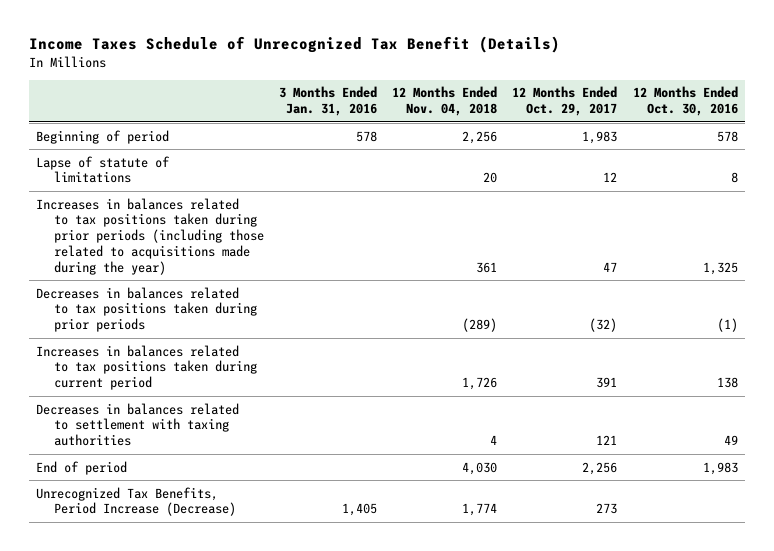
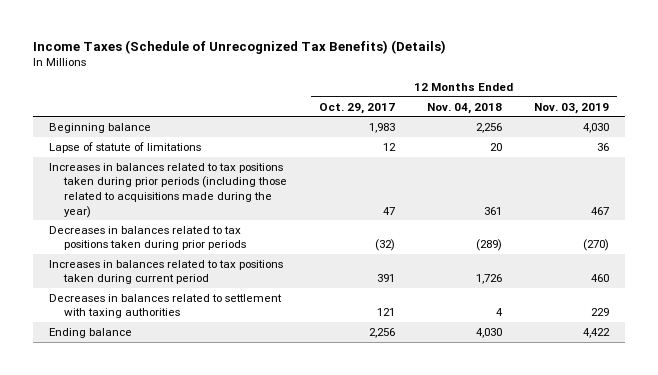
- Income Taxes Schedule of Unrecognized Tax Benefit (Details)
+ Income Taxes (Schedule of Unrecognized Tax Benefits) (Details)
- | 3 Months Ended Jan. 31, 2016 | 12 Months Ended Nov. 04, 2018 | 12 Months Ended Oct. 29, 2017 | 12 Months Ended Oct. 30, 2016
+ | 12 Months Ended Oct. 29, 2017 | 12 Months Ended Nov. 04, 2018 | 12 Months Ended Nov. 03, 2019
- Beginning of period | 578 | 2,256 | 1,983 | 578
+ Beginning balance | 1,983 | 2,256 | 4,030
- End of period | | 4,030 | 2,256 | 1,983
- Unrecognized Tax Benefits, Period Increase (Decrease) | 1,405 | 1,774 | 273 |
+ Ending balance | 2,256 | 4,030 | 4,422

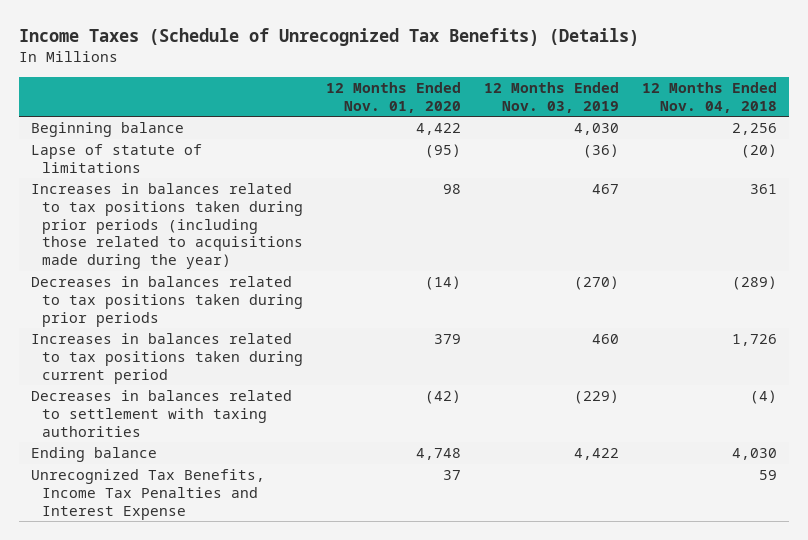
- | 12 Months Ended Oct. 29, 2017 | 12 Months Ended Nov. 04, 2018 | 12 Months Ended Nov. 03, 2019
+ | 12 Months Ended Nov. 01, 2020 | 12 Months Ended Nov. 03, 2019 | 12 Months Ended Nov. 04, 2018
- Lapse of statute of limitations | 12 | 20 | 36
+ Lapse of statute of limitations | (95) | (36) | (20)
- Decreases in balances related to settlement with taxing authorities | 121 | 4 | 229
+ Decreases in balances related to settlement with taxing authorities | (42) | (229) | (4)
+ Unrecognized Tax Benefits, Income Tax Penalties and Interest Expense | 37 | | 59

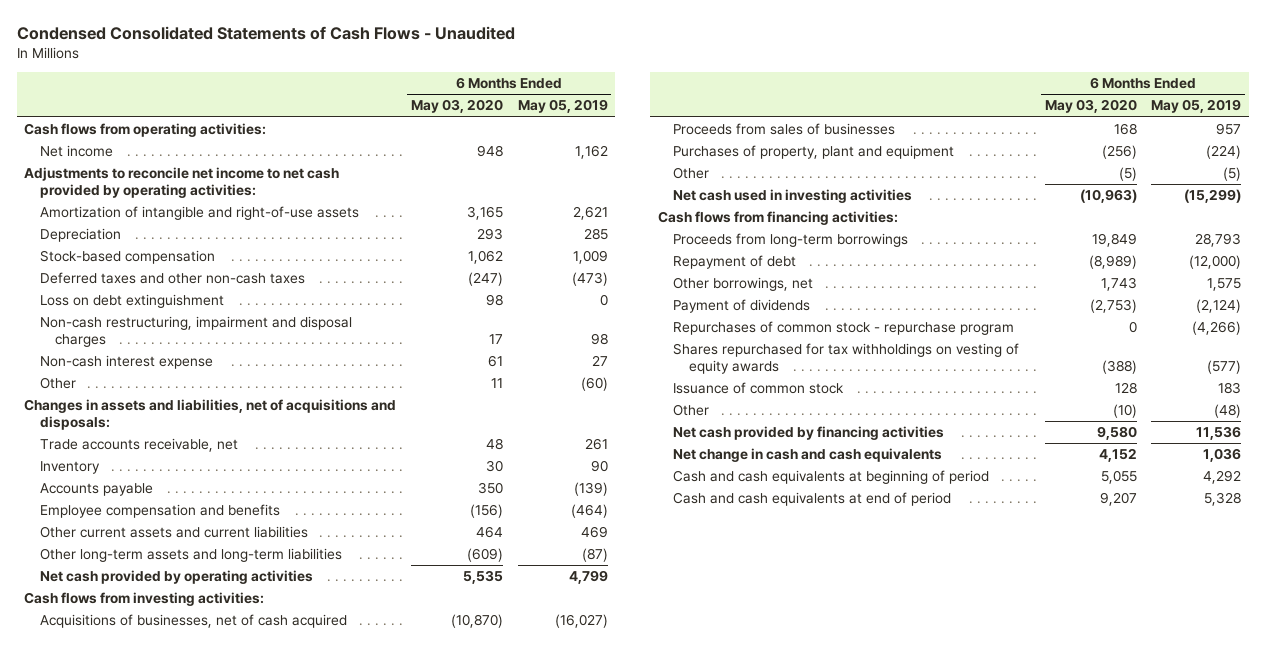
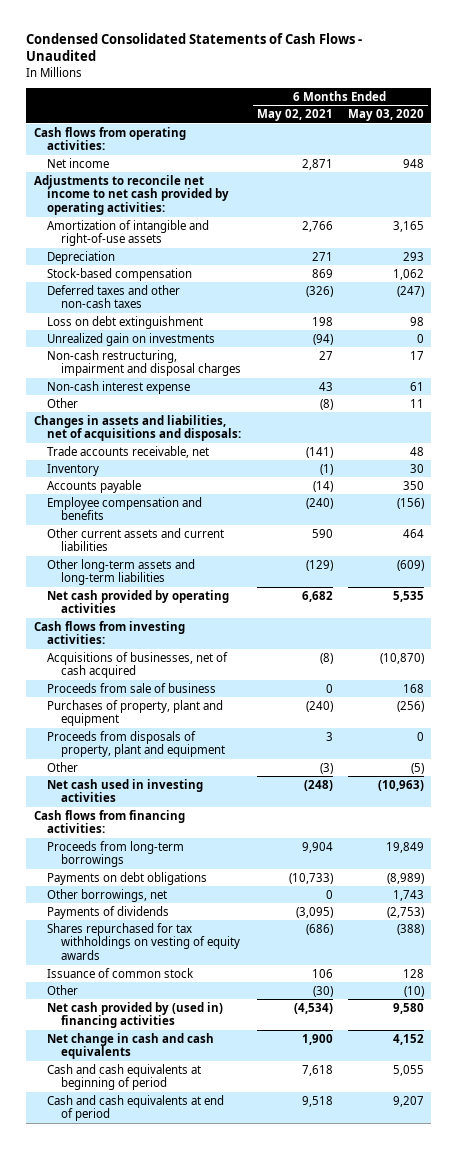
- | 6 Months Ended May 03, 2020 | 6 Months Ended May 05, 2019
+ | 6 Months Ended May 02, 2021 | 6 Months Ended May 03, 2020
+ Unrealized gain on investments | (94) | 0
- Proceeds from sales of businesses | 168 | 957
+ Proceeds from sale of business | 0 | 168
+ Proceeds from disposals of property, plant and equipment | 3 | 0
- Repayment of debt | (8,989) | (12,000)
+ Payments on debt obligations | (10,733) | (8,989)
- Payment of dividends | (2,753) | (2,124)
- Repurchases of common stock - repurchase program | 0 | (4,266)
+ Payments of dividends | (3,095) | (2,753)
- Net cash provided by financing activities | 9,580 | 11,536
+ Net cash provided by (used in) financing activities | (4,534) | 9,580

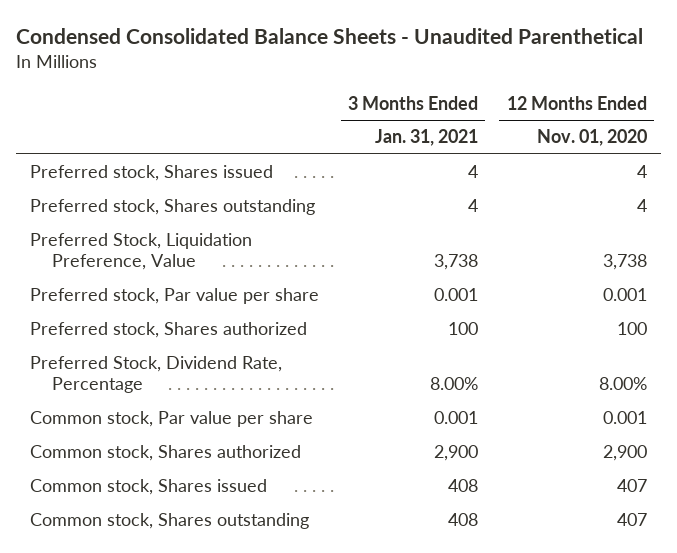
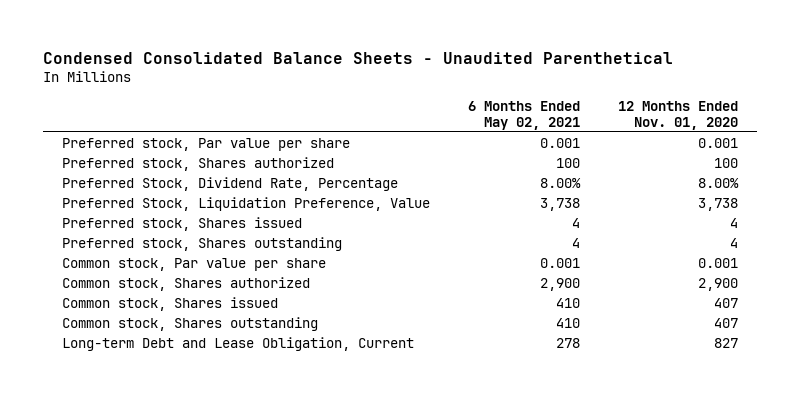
- | 3 Months Ended Jan. 31, 2021 | 12 Months Ended Nov. 01, 2020
+ | 6 Months Ended May 02, 2021 | 12 Months Ended Nov. 01, 2020
moved down: Preferred Stock, Liquidation Preference, Value | 3,738 | 3,738
moved down: Preferred stock, Shares issued | 4 | 4
moved down: Preferred stock, Shares outstanding | 4 | 4
+ Long-term Debt and Lease Obligation, Current | 278 | 827

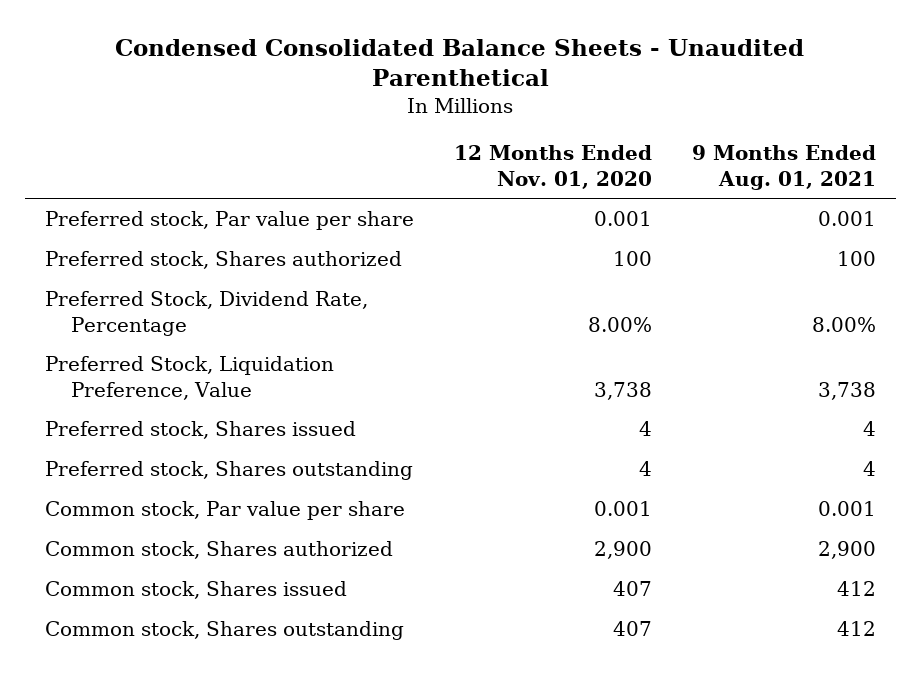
- | 6 Months Ended May 02, 2021 | 12 Months Ended Nov. 01, 2020
+ | 12 Months Ended Nov. 01, 2020 | 9 Months Ended Aug. 01, 2021
- Long-term Debt and Lease Obligation, Current | 278 | 827

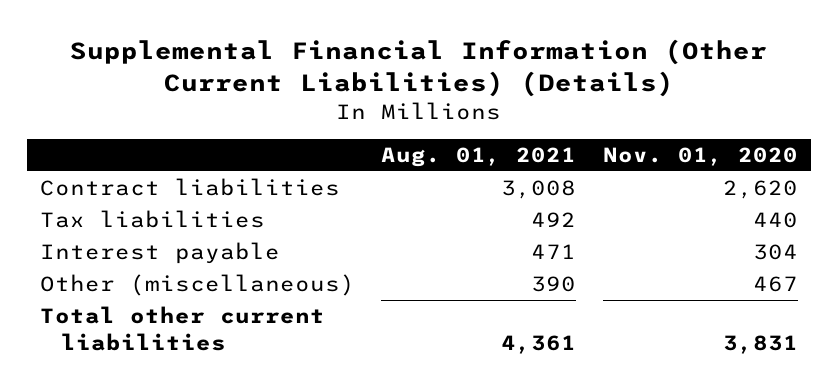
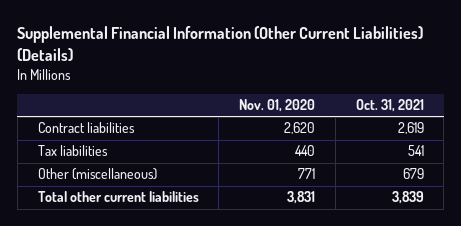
- | Aug. 01, 2021 | Nov. 01, 2020
+ | Nov. 01, 2020 | Oct. 31, 2021
- Interest payable | 471 | 304
- Other (miscellaneous) | 390 | 467
+ Other (miscellaneous) | 771 | 679

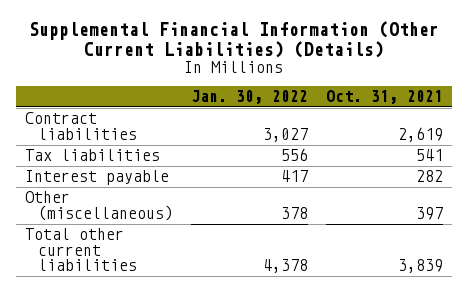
- | Nov. 01, 2020 | Oct. 31, 2021
+ | Jan. 30, 2022 | Oct. 31, 2021
- Other (miscellaneous) | 771 | 679
+ Interest payable | 417 | 282
+ Other (miscellaneous) | 378 | 397

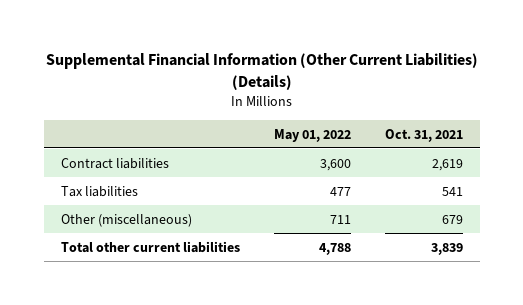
- | Jan. 30, 2022 | Oct. 31, 2021
+ | May 01, 2022 | Oct. 31, 2021
- Interest payable | 417 | 282
- Other (miscellaneous) | 378 | 397
+ Other (miscellaneous) | 711 | 679

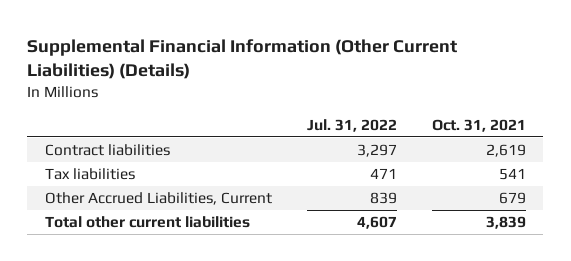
- | May 01, 2022 | Oct. 31, 2021
+ | Jul. 31, 2022 | Oct. 31, 2021
- Other (miscellaneous) | 711 | 679
+ Other Accrued Liabilities, Current | 839 | 679

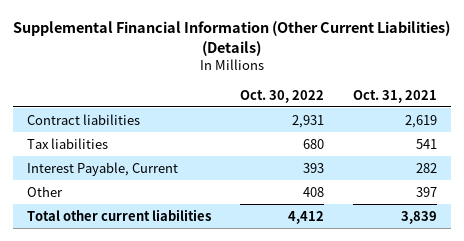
- | Jul. 31, 2022 | Oct. 31, 2021
+ | Oct. 30, 2022 | Oct. 31, 2021
- Other Accrued Liabilities, Current | 839 | 679
+ Interest Payable, Current | 393 | 282
+ Other | 408 | 397

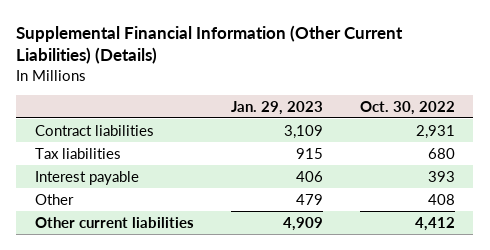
- | Oct. 30, 2022 | Oct. 31, 2021
+ | Jan. 29, 2023 | Oct. 30, 2022
- Interest Payable, Current | 393 | 282
+ Interest payable | 406 | 393
- Total other current liabilities | 4,412 | 3,839
+ Other current liabilities | 4,909 | 4,412

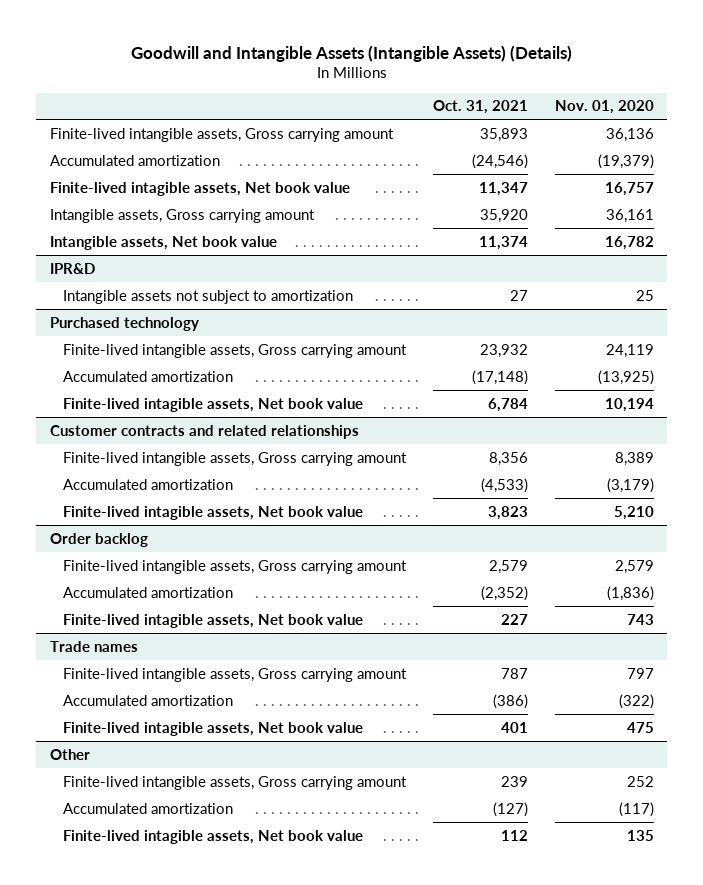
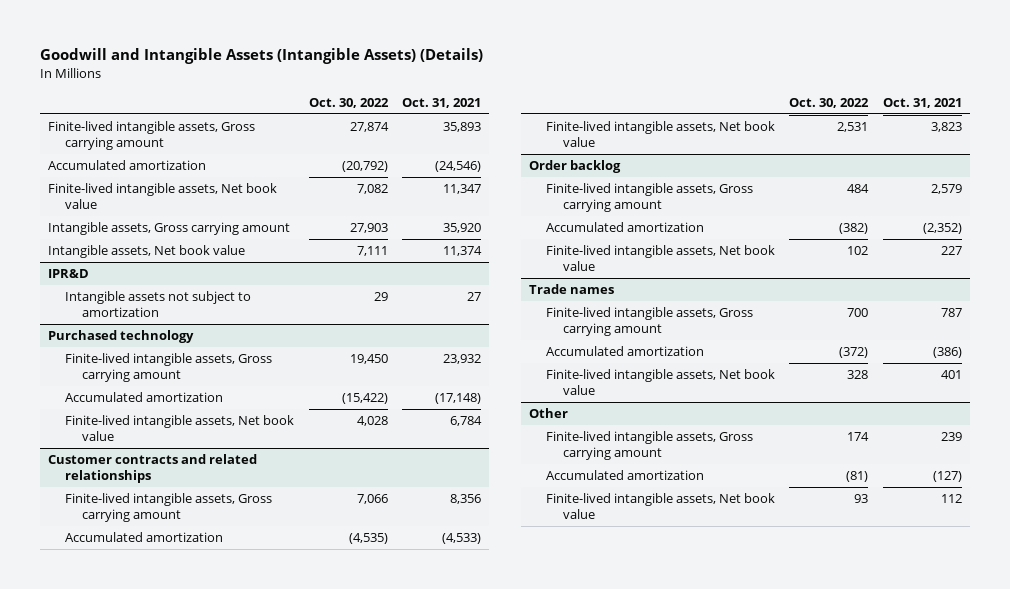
- | Oct. 31, 2021 | Nov. 01, 2020
+ | Oct. 30, 2022 | Oct. 31, 2021
- Finite-lived intagible assets, Net book value | 11,347 | 16,757
+ Finite-lived intangible assets, Net book value | 7,082 | 11,347
@ Purchased technology
- Finite-lived intagible assets, Net book value | 6,784 | 10,194
+ Finite-lived intangible assets, Net book value | 4,028 | 6,784
@ Customer contracts and related relationships
- Finite-lived intagible assets, Net book value | 3,823 | 5,210
+ Finite-lived intangible assets, Net book value | 2,531 | 3,823
@ Order backlog
- Finite-lived intagible assets, Net book value | 227 | 743
+ Finite-lived intangible assets, Net book value | 102 | 227
@ Trade names
- Finite-lived intagible assets, Net book value | 401 | 475
+ Finite-lived intangible assets, Net book value | 328 | 401
@ Other
- Finite-lived intagible assets, Net book value | 112 | 135
+ Finite-lived intangible assets, Net book value | 93 | 112

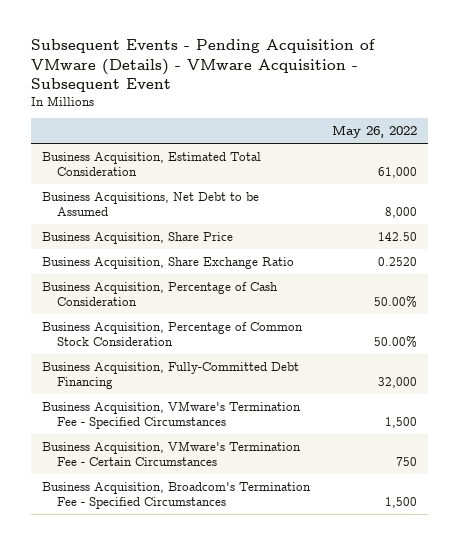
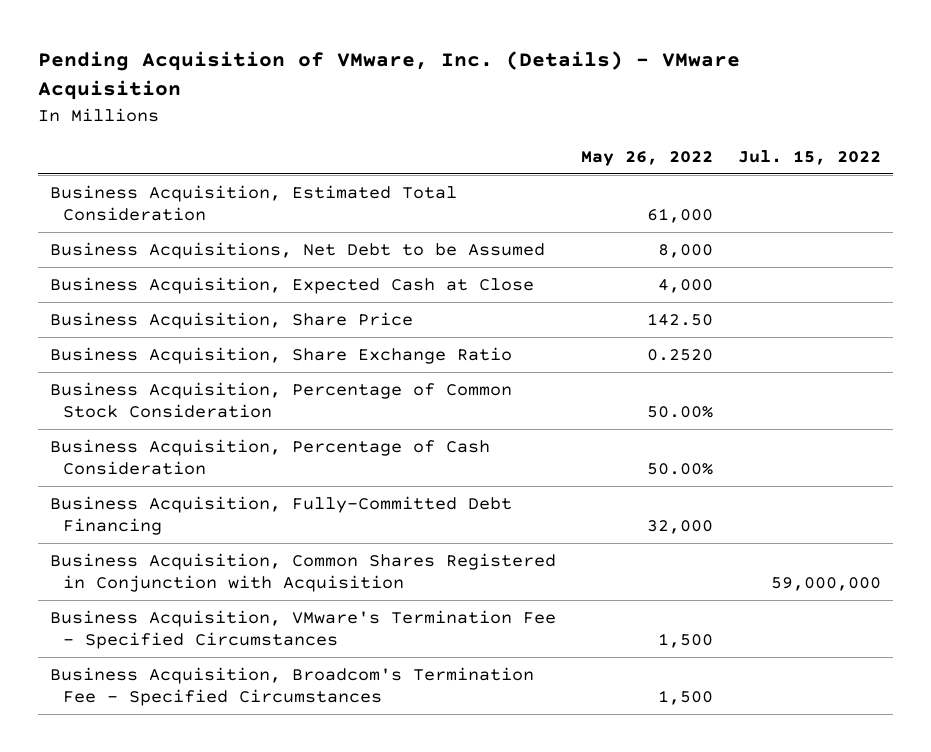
- Subsequent Events - Pending Acquisition of VMware (Details) - VMware Acquisition - Subsequent Event
+ Pending Acquisition of VMware, Inc. (Details) - VMware Acquisition
- | May 26, 2022
+ | May 26, 2022 | Jul. 15, 2022
+ Business Acquisition, Expected Cash at Close | 4,000 |
moved down: Business Acquisition, Percentage of Cash Consideration | 50.00% |
+ Business Acquisition, Common Shares Registered in Conjunction with Acquisition | | 59,000,000
- Business Acquisition, VMware's Termination Fee - Certain Circumstances | 750

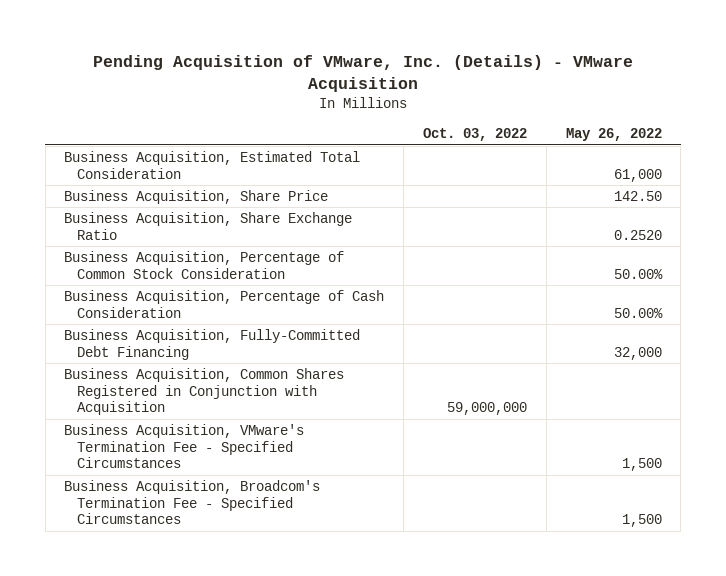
- | May 26, 2022 | Jul. 15, 2022
+ | Oct. 03, 2022 | May 26, 2022
- Business Acquisitions, Net Debt to be Assumed | 8,000 |
- Business Acquisition, Expected Cash at Close | 4,000 |

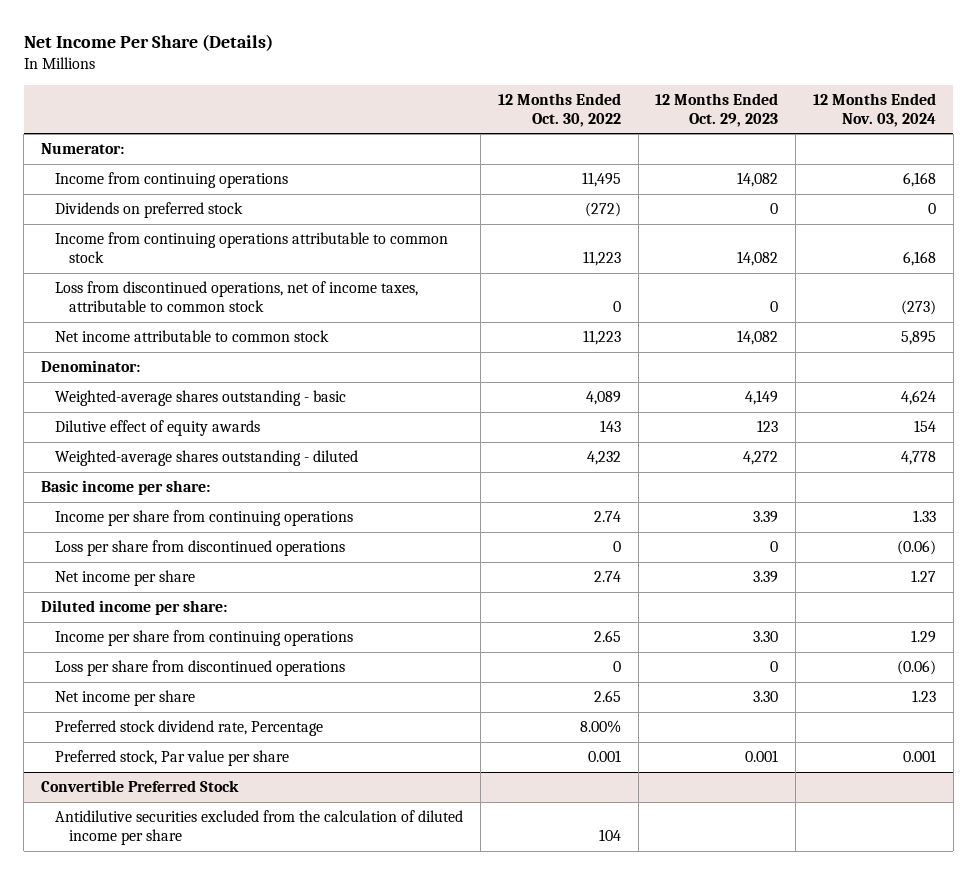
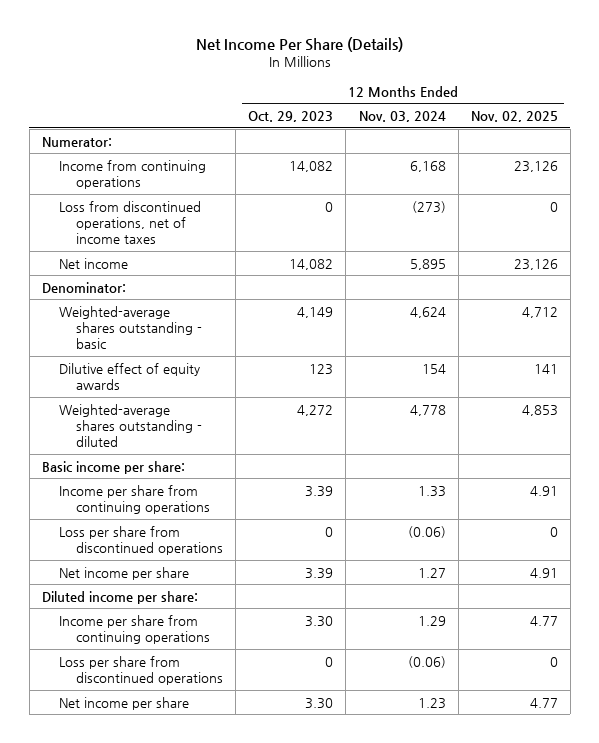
- | 12 Months Ended Oct. 30, 2022 | 12 Months Ended Oct. 29, 2023 | 12 Months Ended Nov. 03, 2024
+ | 12 Months Ended Oct. 29, 2023 | 12 Months Ended Nov. 03, 2024 | 12 Months Ended Nov. 02, 2025
- Dividends on preferred stock | (272) | 0 | 0
- Income from continuing operations attributable to common stock | 11,223 | 14,082 | 6,168
- Loss from discontinued operations, net of income taxes, attributable to common stock | 0 | 0 | (273)
- Net income attributable to common stock | 11,223 | 14,082 | 5,895
+ Loss from discontinued operations, net of income taxes | 0 | (273) | 0
+ Net income | 14,082 | 5,895 | 23,126
- Preferred stock dividend rate, Percentage | 8.00% | |
- Preferred stock, Par value per share | 0.001 | 0.001 | 0.001
- Convertible Preferred Stock
- Antidilutive securities excluded from the calculation of diluted income per share | 104 | |

